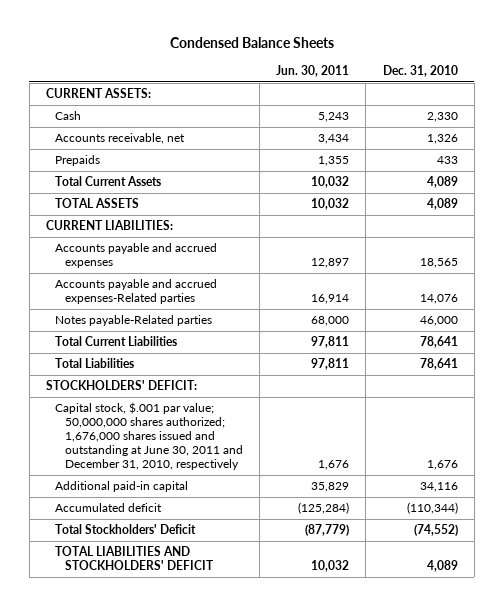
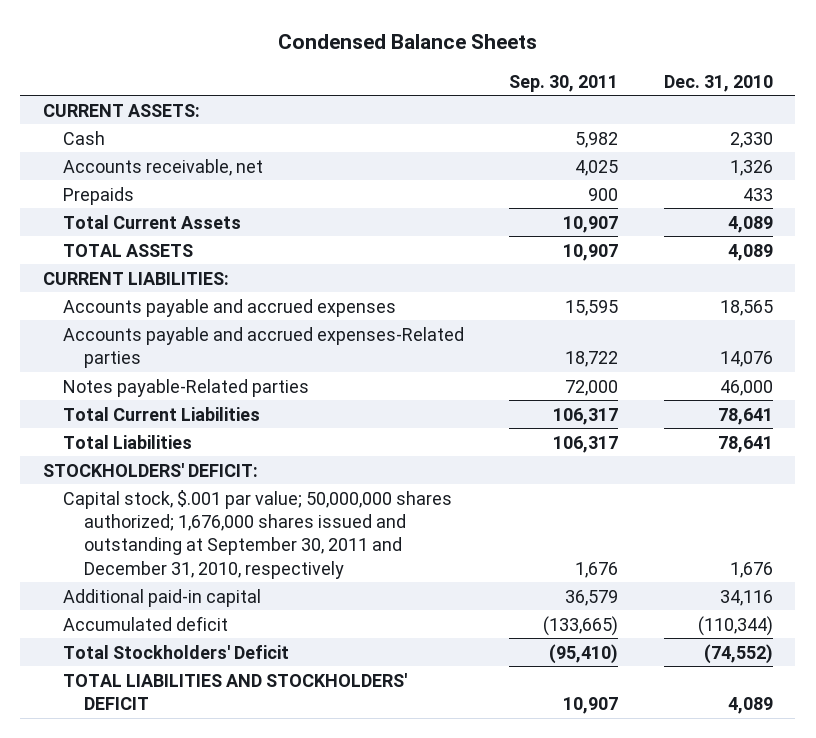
- | Jun. 30, 2011 | Dec. 31, 2010
+ | Sep. 30, 2011 | Dec. 31, 2010
- Capital stock, $.001 par value; 50,000,000 shares authorized; 1,676,000 shares issued and outstanding at June 30, 2011 and December 31, 2010, respectively | 1,676 | 1,676
+ Capital stock, $.001 par value; 50,000,000 shares authorized; 1,676,000 shares issued and outstanding at September 30, 2011 and December 31, 2010, respectively | 1,676 | 1,676

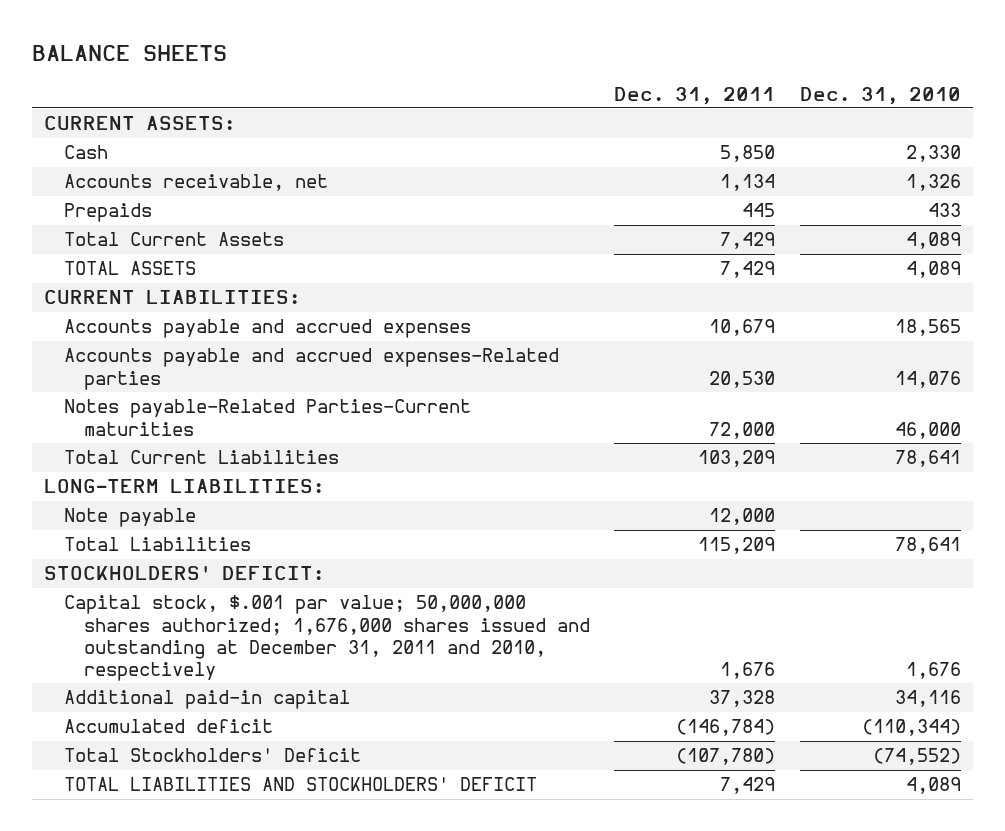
- Condensed Balance Sheets
+ BALANCE SHEETS
- | Sep. 30, 2011 | Dec. 31, 2010
+ | Dec. 31, 2011 | Dec. 31, 2010
- Notes payable-Related parties | 72,000 | 46,000
+ Notes payable-Related Parties-Current maturities | 72,000 | 46,000
+ LONG-TERM LIABILITIES:
+ Note payable | 12,000 |
- Capital stock, $.001 par value; 50,000,000 shares authorized; 1,676,000 shares issued and outstanding at September 30, 2011 and December 31, 2010, respectively | 1,676 | 1,676
+ Capital stock, $.001 par value; 50,000,000 shares authorized; 1,676,000 shares issued and outstanding at December 31, 2011 and 2010, respectively | 1,676 | 1,676

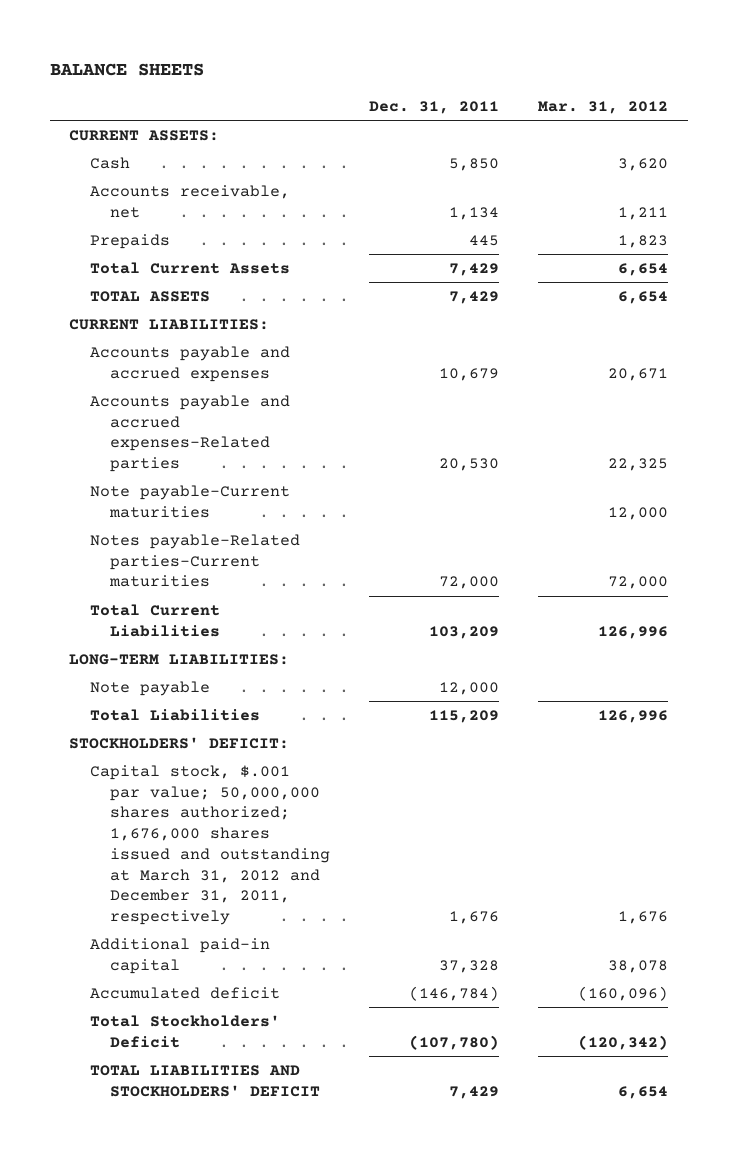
- | Dec. 31, 2011 | Dec. 31, 2010
+ | Dec. 31, 2011 | Mar. 31, 2012
- Notes payable-Related Parties-Current maturities | 72,000 | 46,000
+ Note payable-Current maturities | | 12,000
+ Notes payable-Related parties-Current maturities | 72,000 | 72,000
- Capital stock, $.001 par value; 50,000,000 shares authorized; 1,676,000 shares issued and outstanding at December 31, 2011 and 2010, respectively | 1,676 | 1,676
+ Capital stock, $.001 par value; 50,000,000 shares authorized; 1,676,000 shares issued and outstanding at March 31, 2012 and December 31, 2011, respectively | 1,676 | 1,676

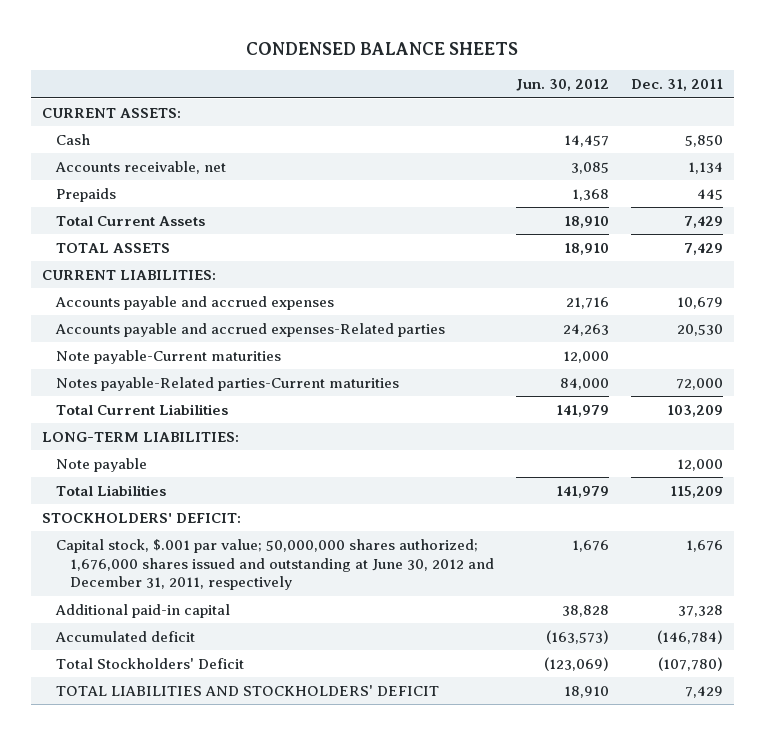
- BALANCE SHEETS
+ CONDENSED BALANCE SHEETS
- | Dec. 31, 2011 | Mar. 31, 2012
+ | Jun. 30, 2012 | Dec. 31, 2011
- Capital stock, $.001 par value; 50,000,000 shares authorized; 1,676,000 shares issued and outstanding at March 31, 2012 and December 31, 2011, respectively | 1,676 | 1,676
+ Capital stock, $.001 par value; 50,000,000 shares authorized; 1,676,000 shares issued and outstanding at June 30, 2012 and December 31, 2011, respectively | 1,676 | 1,676

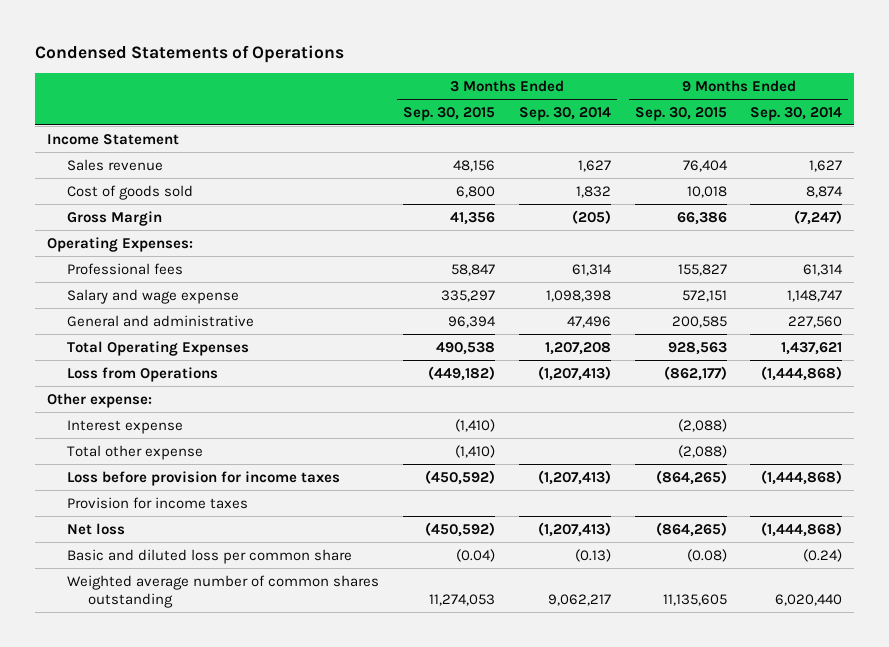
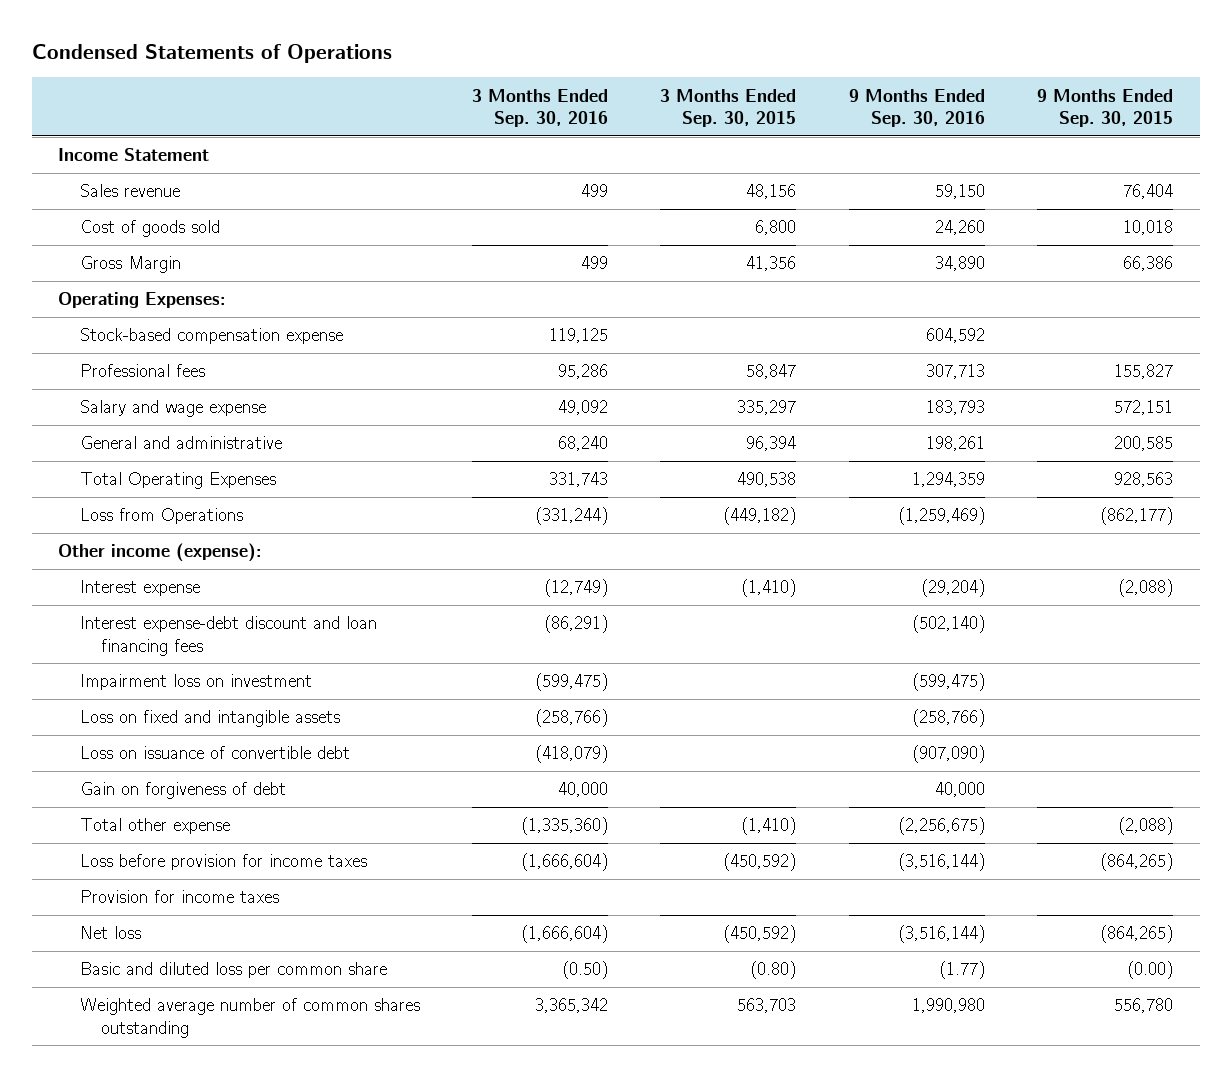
- | 3 Months Ended Sep. 30, 2015 | 3 Months Ended Sep. 30, 2014 | 9 Months Ended Sep. 30, 2015 | 9 Months Ended Sep. 30, 2014
+ | 3 Months Ended Sep. 30, 2016 | 3 Months Ended Sep. 30, 2015 | 9 Months Ended Sep. 30, 2016 | 9 Months Ended Sep. 30, 2015
+ Stock-based compensation expense | 119,125 | | 604,592 |
- Other expense:
+ Other income (expense):
+ Interest expense-debt discount and loan financing fees | (86,291) | | (502,140) |
+ Impairment loss on investment | (599,475) | | (599,475) |
+ Loss on fixed and intangible assets | (258,766) | | (258,766) |
+ Loss on issuance of convertible debt | (418,079) | | (907,090) |
+ Gain on forgiveness of debt | 40,000 | | 40,000 |
- Basic and diluted loss per common share | (0.04) | (0.13) | (0.08) | (0.24)
- Weighted average number of common shares outstanding | 11,274,053 | 9,062,217 | 11,135,605 | 6,020,440
+ Basic and diluted loss per common share | (0.50) | (0.80) | (1.77) | (0.00)
+ Weighted average number of common shares outstanding | 3,365,342 | 563,703 | 1,990,980 | 556,780

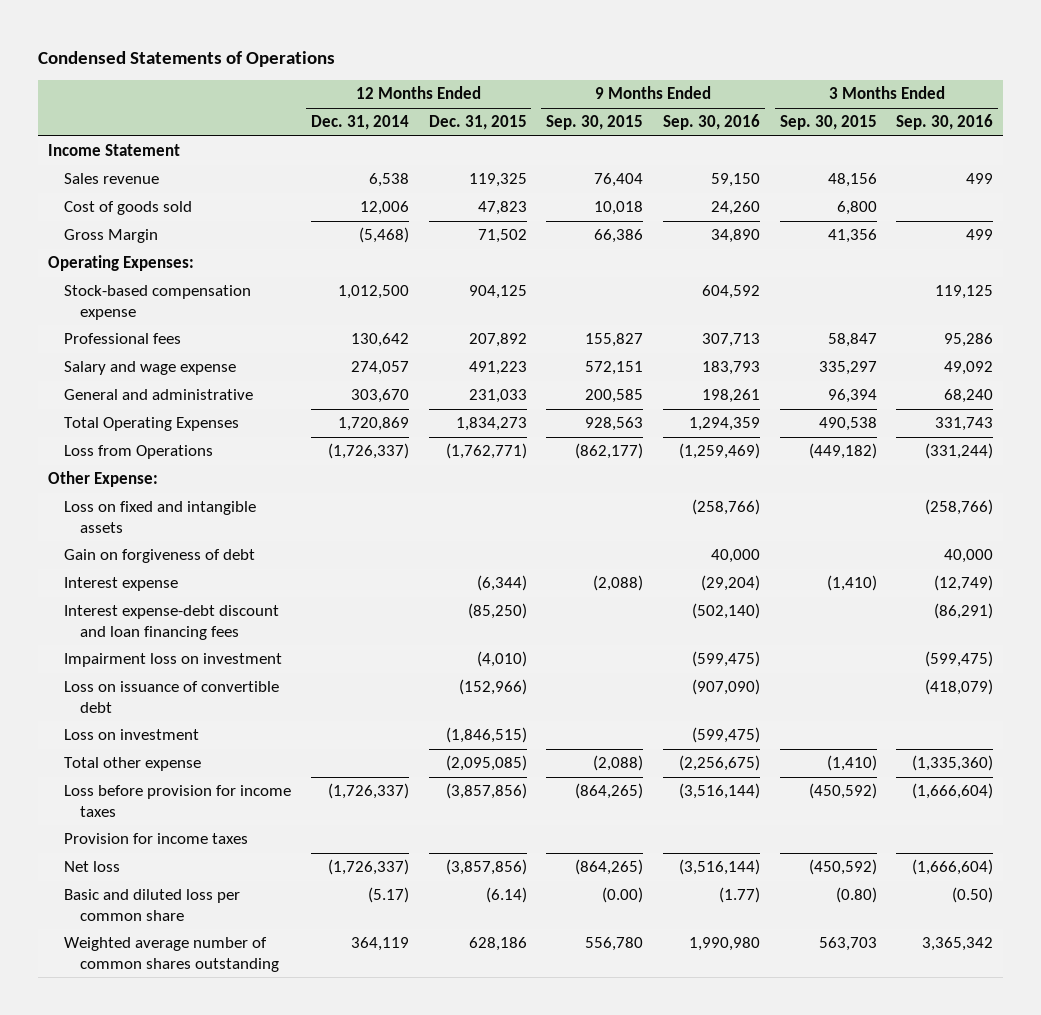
- | 3 Months Ended Sep. 30, 2016 | 3 Months Ended Sep. 30, 2015 | 9 Months Ended Sep. 30, 2016 | 9 Months Ended Sep. 30, 2015
+ | 12 Months Ended Dec. 31, 2014 | 12 Months Ended Dec. 31, 2015 | 9 Months Ended Sep. 30, 2015 | 9 Months Ended Sep. 30, 2016 | 3 Months Ended Sep. 30, 2015 | 3 Months Ended Sep. 30, 2016
- Other income (expense):
+ Other Expense:
moved up: Loss on fixed and intangible assets | | | | (258,766) | | (258,766)
moved up: Gain on forgiveness of debt | | | | 40,000 | | 40,000
+ Loss on investment | | (1,846,515) | | (599,475) | |

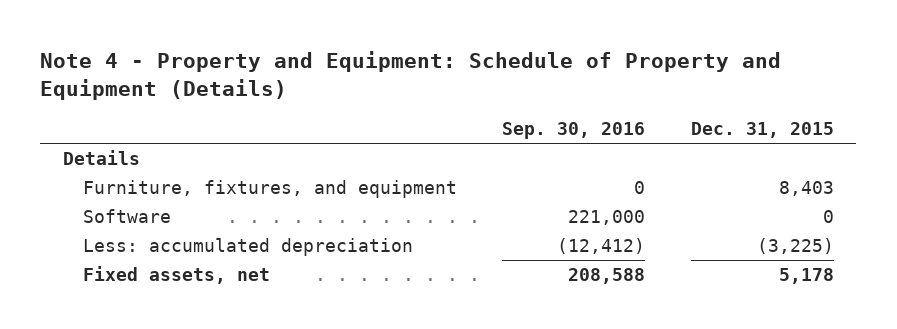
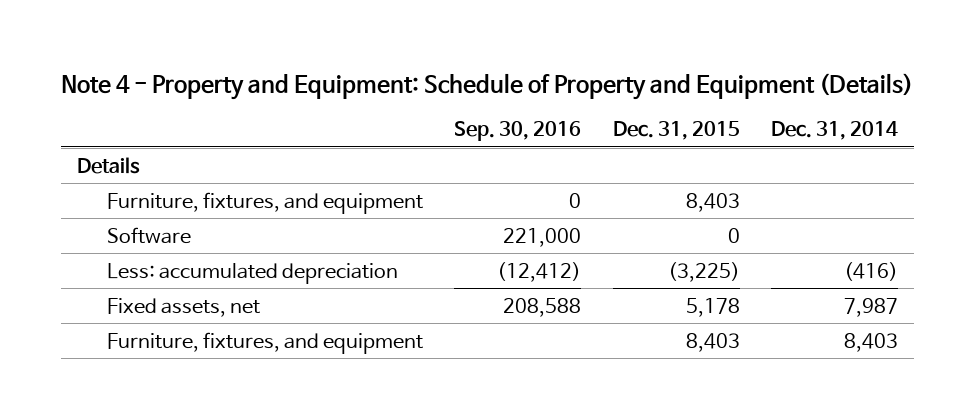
- | Sep. 30, 2016 | Dec. 31, 2015
+ | Sep. 30, 2016 | Dec. 31, 2015 | Dec. 31, 2014
+ Furniture, fixtures, and equipment | | 8,403 | 8,403

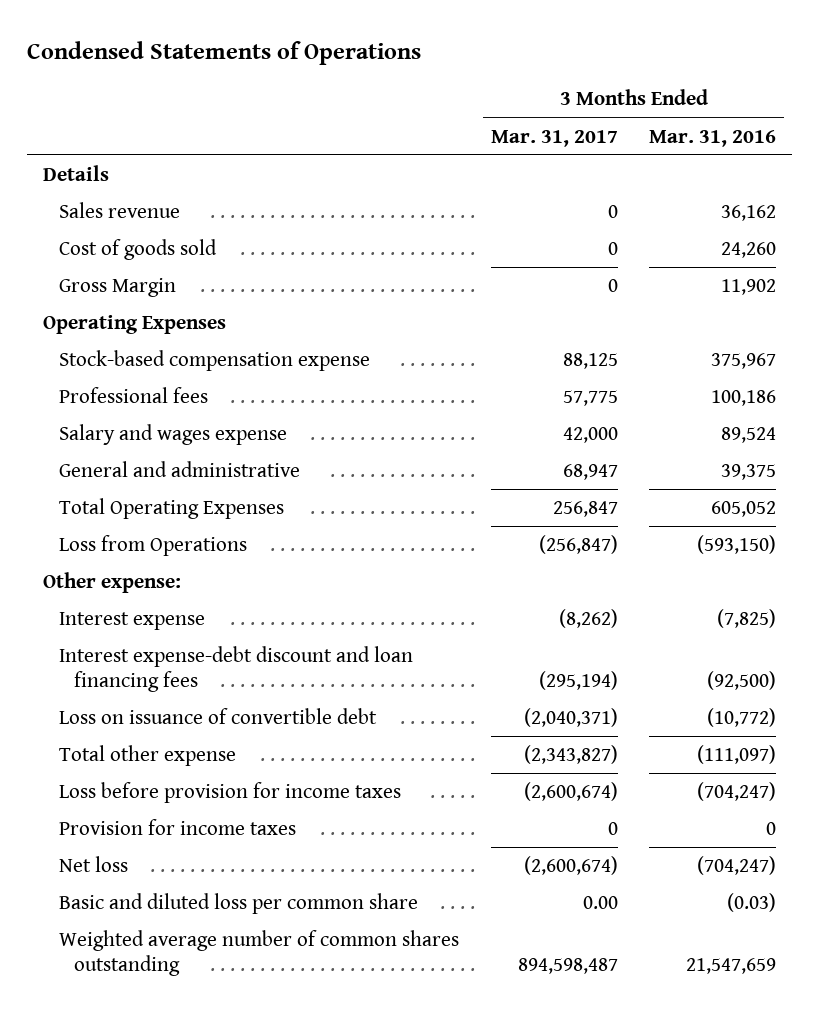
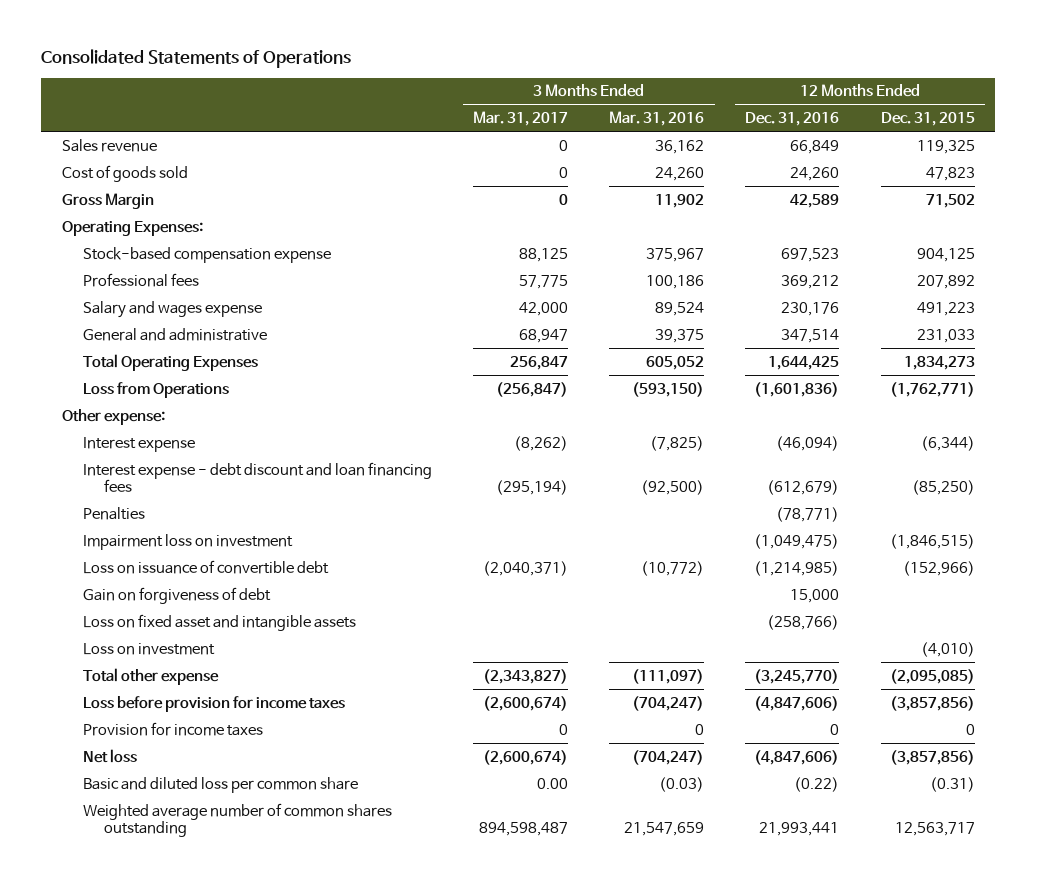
- Condensed Statements of Operations
+ Consolidated Statements of Operations
- | 3 Months Ended Mar. 31, 2017 | 3 Months Ended Mar. 31, 2016
+ | 3 Months Ended Mar. 31, 2017 | 3 Months Ended Mar. 31, 2016 | 12 Months Ended Dec. 31, 2016 | 12 Months Ended Dec. 31, 2015
- Details
- Operating Expenses
+ Operating Expenses:
- Interest expense-debt discount and loan financing fees | (295,194) | (92,500)
+ Interest expense - debt discount and loan financing fees | (295,194) | (92,500) | (612,679) | (85,250)
+ Penalties | | | (78,771) |
+ Impairment loss on investment | | | (1,049,475) | (1,846,515)
+ Gain on forgiveness of debt | | | 15,000 |
+ Loss on fixed asset and intangible assets | | | (258,766) |
+ Loss on investment | | | | (4,010)

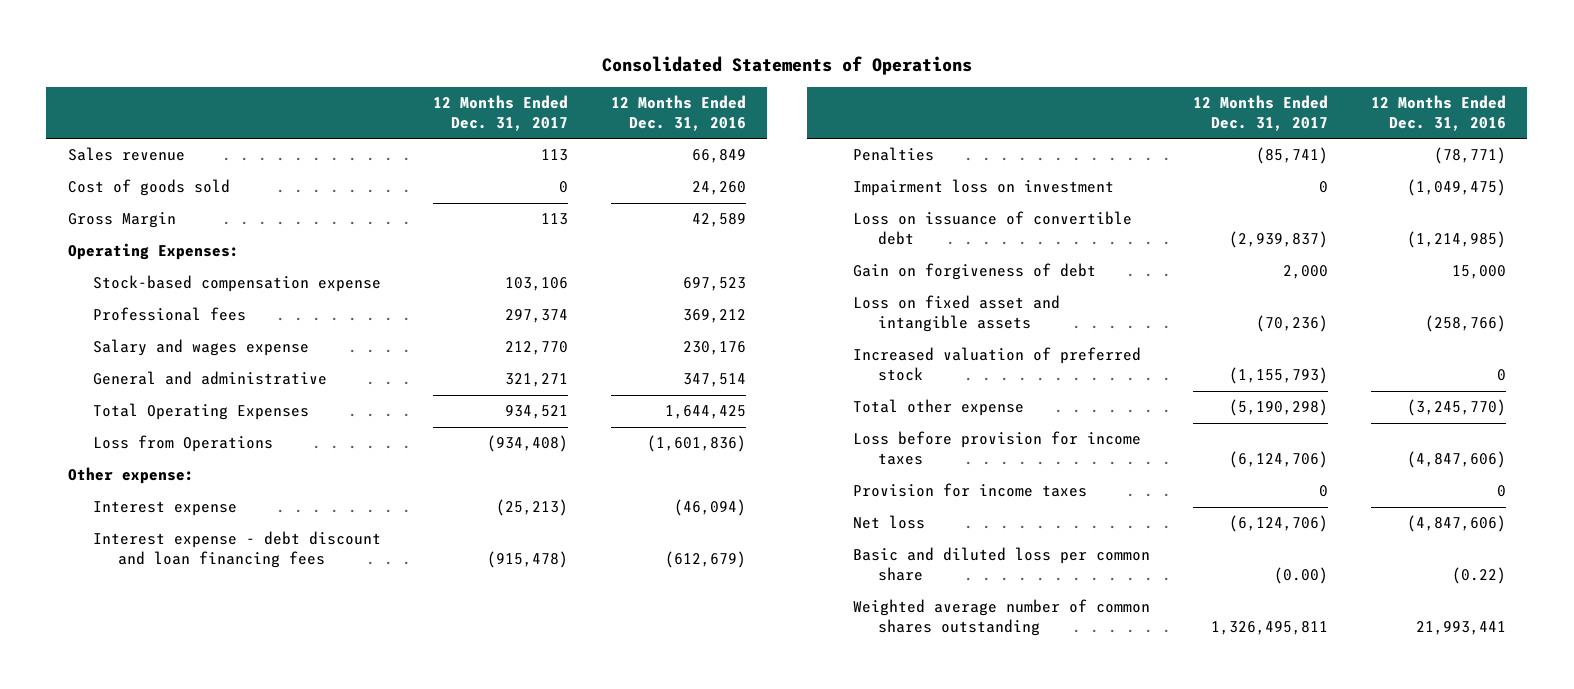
- | 3 Months Ended Mar. 31, 2017 | 3 Months Ended Mar. 31, 2016 | 12 Months Ended Dec. 31, 2016 | 12 Months Ended Dec. 31, 2015
+ | 12 Months Ended Dec. 31, 2017 | 12 Months Ended Dec. 31, 2016
- Loss on investment | | | | (4,010)
+ Increased valuation of preferred stock | (1,155,793) | 0

